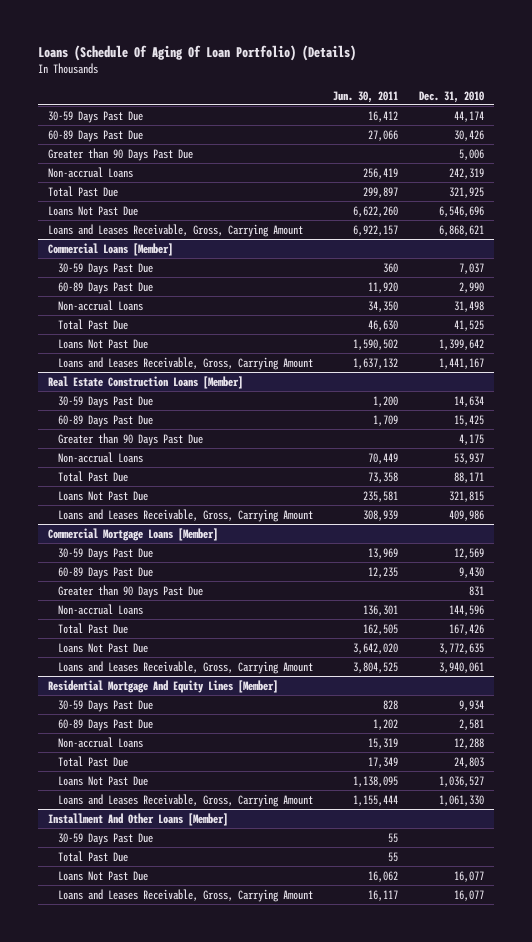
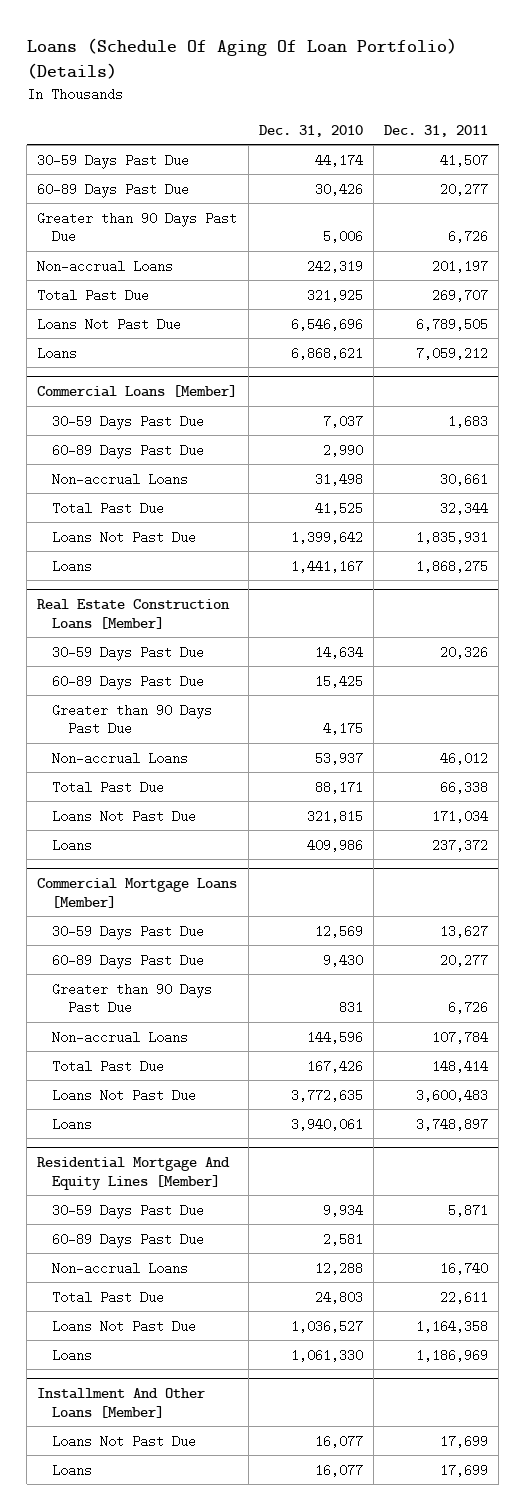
- | Jun. 30, 2011 | Dec. 31, 2010
+ | Dec. 31, 2010 | Dec. 31, 2011
- Loans and Leases Receivable, Gross, Carrying Amount | 6,922,157 | 6,868,621
+ Loans | 6,868,621 | 7,059,212
@ Commercial Loans [Member]
- Loans and Leases Receivable, Gross, Carrying Amount | 1,637,132 | 1,441,167
+ Loans | 1,441,167 | 1,868,275
@ Real Estate Construction Loans [Member]
- Loans and Leases Receivable, Gross, Carrying Amount | 308,939 | 409,986
+ Loans | 409,986 | 237,372
@ Commercial Mortgage Loans [Member]
- Loans and Leases Receivable, Gross, Carrying Amount | 3,804,525 | 3,940,061
+ Loans | 3,940,061 | 3,748,897
@ Residential Mortgage And Equity Lines [Member]
- Loans and Leases Receivable, Gross, Carrying Amount | 1,155,444 | 1,061,330
+ Loans | 1,061,330 | 1,186,969
@ Installment And Other Loans [Member]
- 30-59 Days Past Due | 55 |
- Total Past Due | 55 |
- Loans and Leases Receivable, Gross, Carrying Amount | 16,117 | 16,077
+ Loans | 16,077 | 17,699

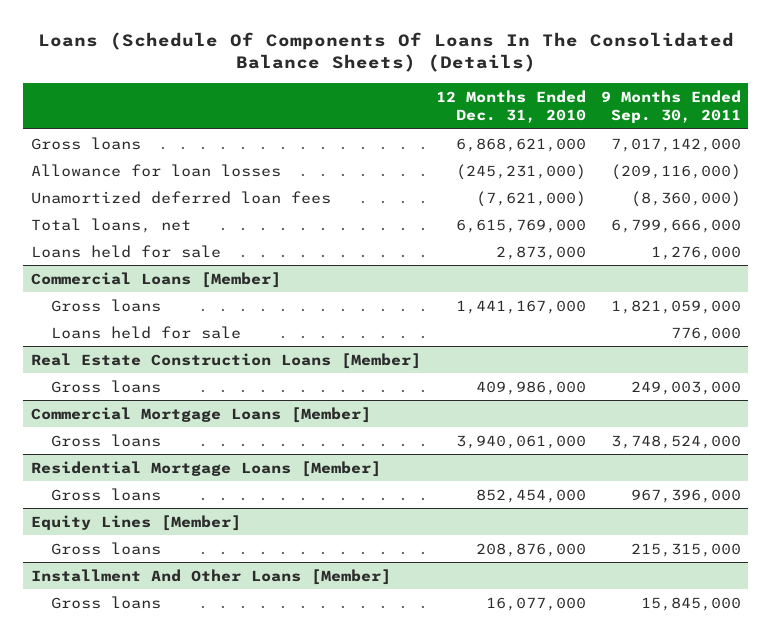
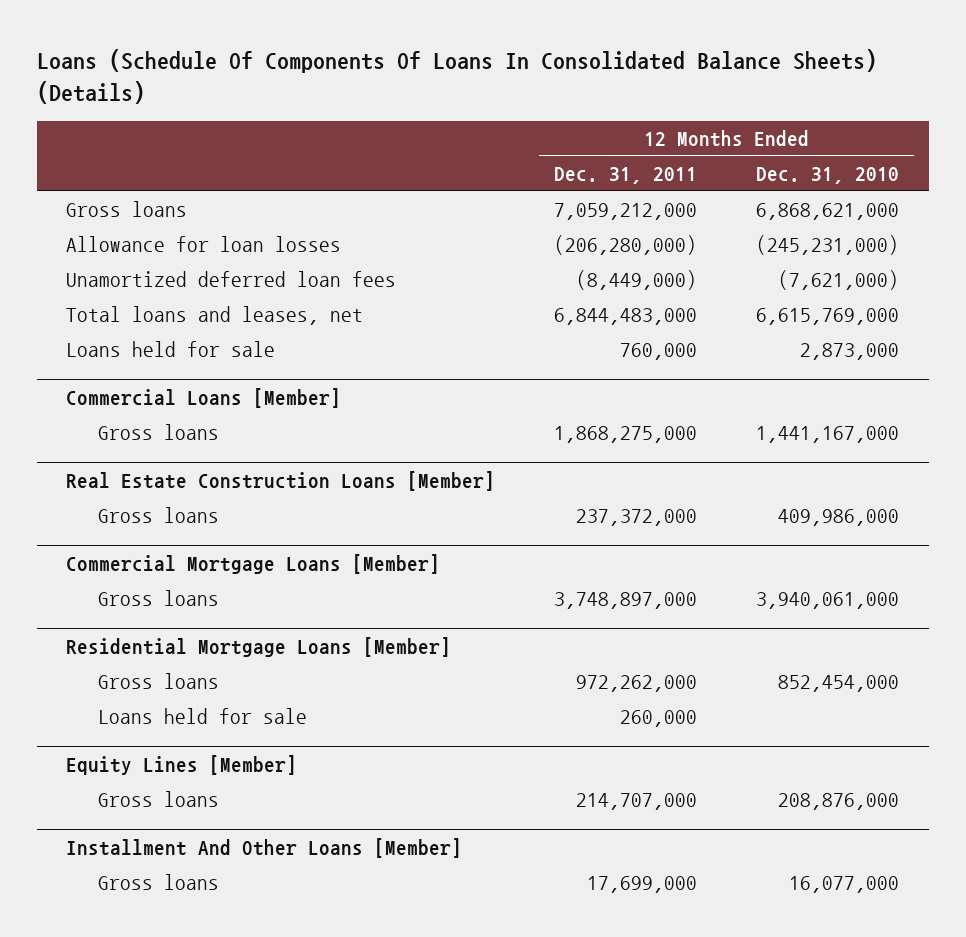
- Loans (Schedule Of Components Of Loans In The Consolidated Balance Sheets) (Details)
+ Loans (Schedule Of Components Of Loans In Consolidated Balance Sheets) (Details)
- | 12 Months Ended Dec. 31, 2010 | 9 Months Ended Sep. 30, 2011
+ | 12 Months Ended Dec. 31, 2011 | 12 Months Ended Dec. 31, 2010
- Total loans, net | 6,615,769,000 | 6,799,666,000
+ Total loans and leases, net | 6,844,483,000 | 6,615,769,000
@ Commercial Loans [Member]
- Loans held for sale | | 776,000
@ Residential Mortgage Loans [Member]
+ Loans held for sale | 260,000 |

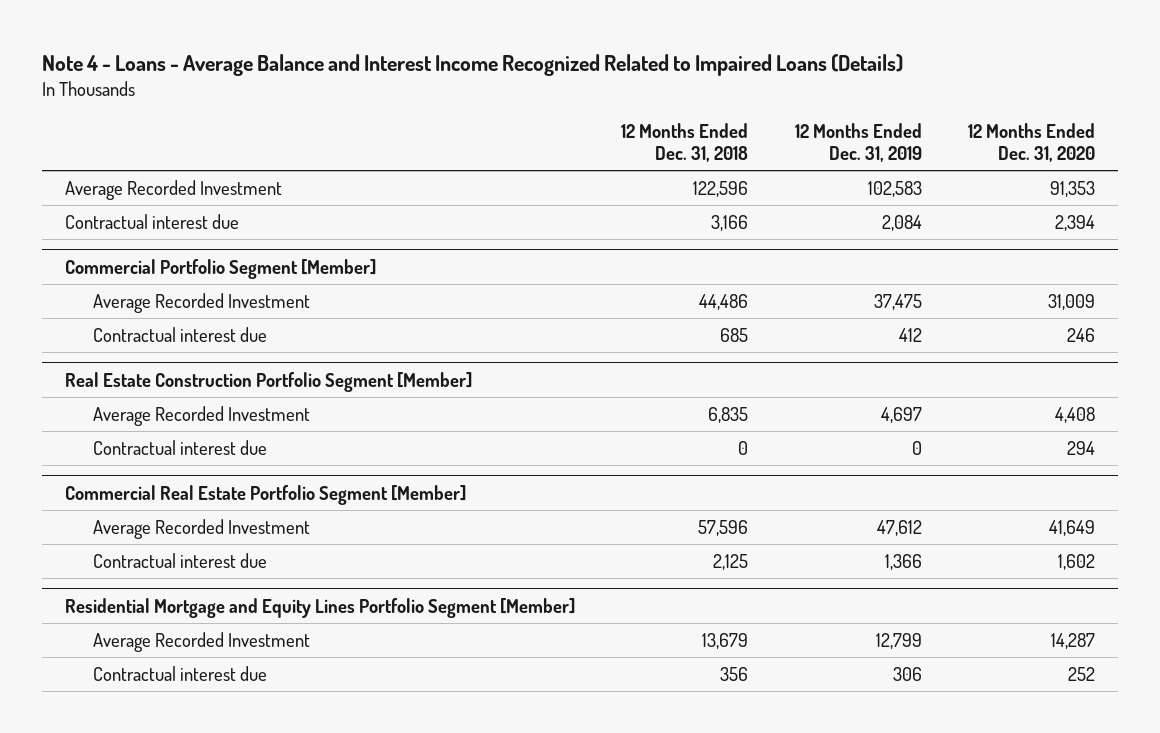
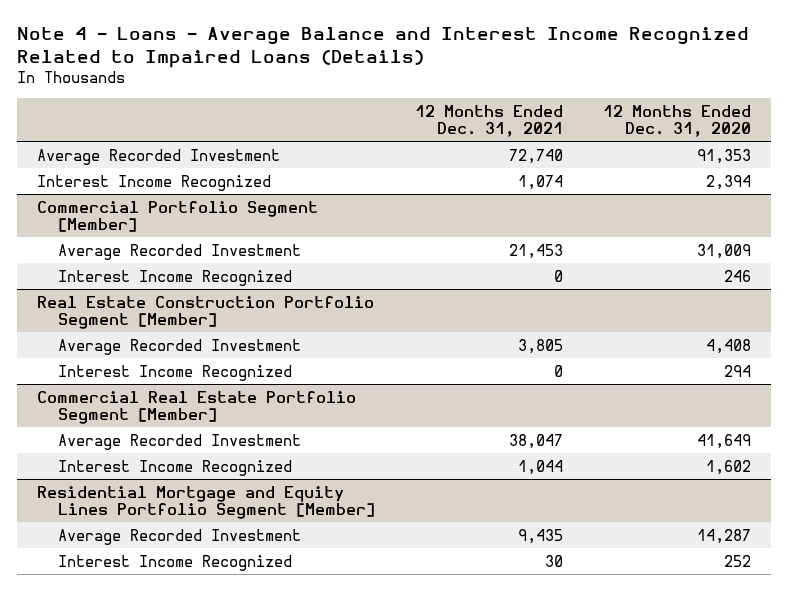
- | 12 Months Ended Dec. 31, 2018 | 12 Months Ended Dec. 31, 2019 | 12 Months Ended Dec. 31, 2020
+ | 12 Months Ended Dec. 31, 2021 | 12 Months Ended Dec. 31, 2020
- Contractual interest due | 3,166 | 2,084 | 2,394
+ Interest Income Recognized | 1,074 | 2,394
@ Commercial Portfolio Segment [Member]
- Contractual interest due | 685 | 412 | 246
+ Interest Income Recognized | 0 | 246
@ Real Estate Construction Portfolio Segment [Member]
- Contractual interest due | 0 | 0 | 294
+ Interest Income Recognized | 0 | 294
@ Commercial Real Estate Portfolio Segment [Member]
- Contractual interest due | 2,125 | 1,366 | 1,602
+ Interest Income Recognized | 1,044 | 1,602
@ Residential Mortgage and Equity Lines Portfolio Segment [Member]
- Contractual interest due | 356 | 306 | 252
+ Interest Income Recognized | 30 | 252

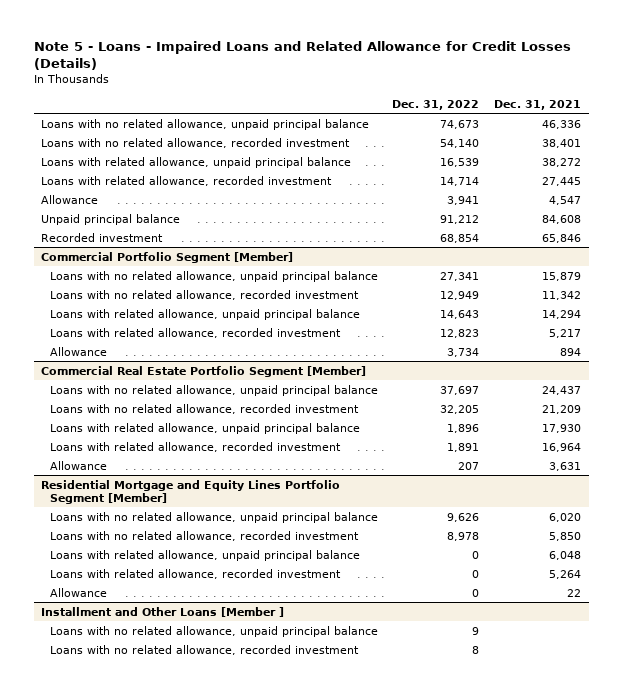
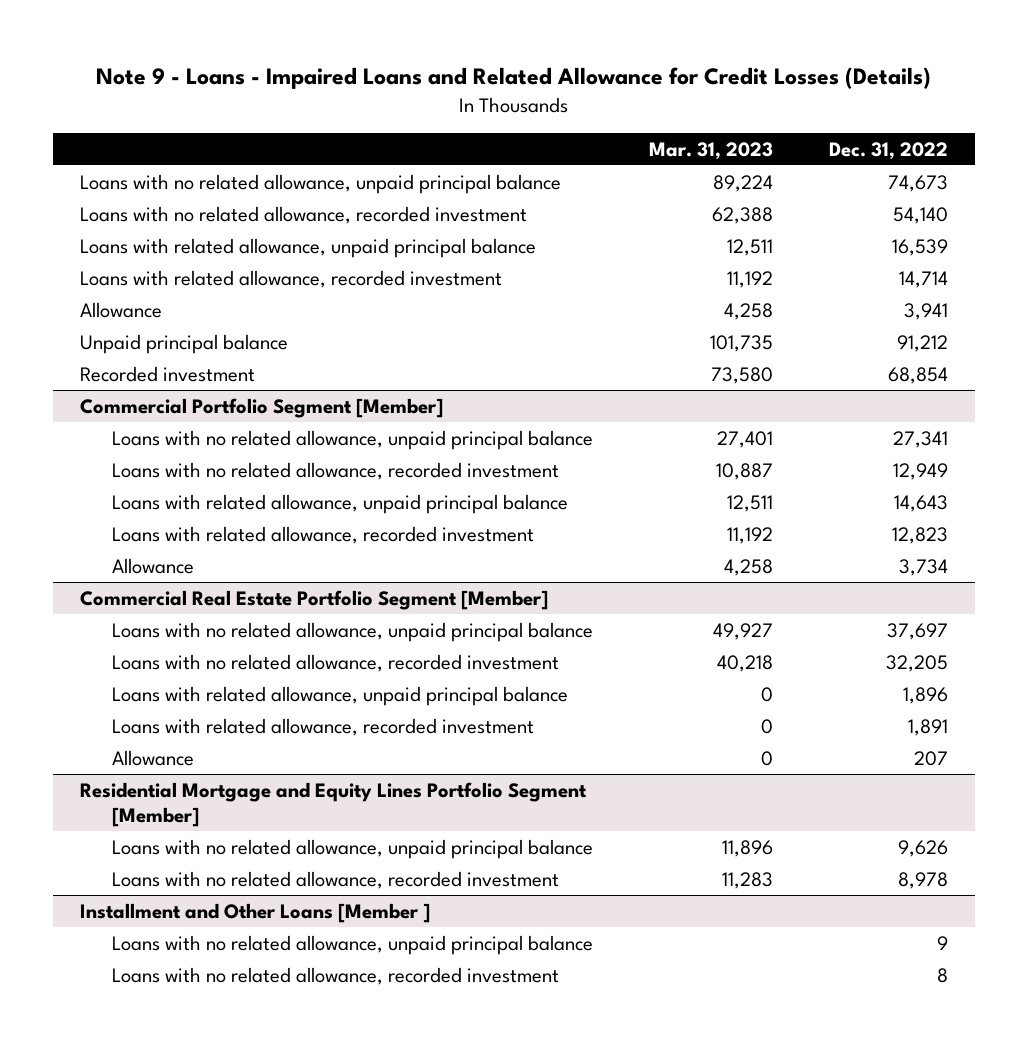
- Note 5 - Loans - Impaired Loans and Related Allowance for Credit Losses (Details)
+ Note 9 - Loans - Impaired Loans and Related Allowance for Credit Losses (Details)
- | Dec. 31, 2022 | Dec. 31, 2021
+ | Mar. 31, 2023 | Dec. 31, 2022
@ Residential Mortgage and Equity Lines Portfolio Segment [Member]
- Loans with related allowance, unpaid principal balance | 0 | 6,048
- Loans with related allowance, recorded investment | 0 | 5,264
- Allowance | 0 | 22

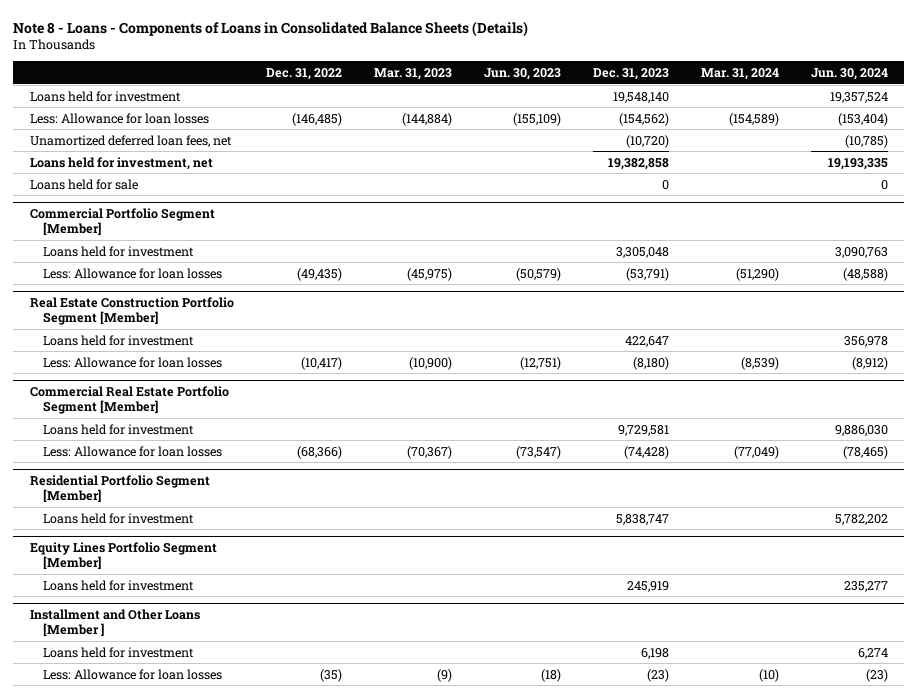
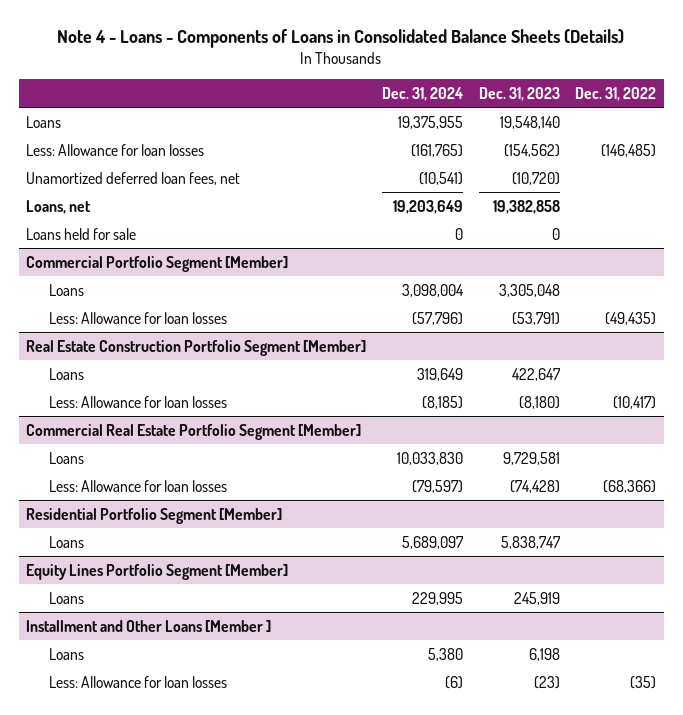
- Note 8 - Loans - Components of Loans in Consolidated Balance Sheets (Details)
+ Note 4 - Loans - Components of Loans in Consolidated Balance Sheets (Details)
- | Dec. 31, 2022 | Mar. 31, 2023 | Jun. 30, 2023 | Dec. 31, 2023 | Mar. 31, 2024 | Jun. 30, 2024
+ | Dec. 31, 2024 | Dec. 31, 2023 | Dec. 31, 2022
- Loans held for investment | | | | 19,548,140 | | 19,357,524
+ Loans | 19,375,955 | 19,548,140 |
- Loans held for investment, net | | | | 19,382,858 | | 19,193,335
+ Loans, net | 19,203,649 | 19,382,858 |
@ Commercial Portfolio Segment [Member]
- Loans held for investment | | | | 3,305,048 | | 3,090,763
+ Loans | 3,098,004 | 3,305,048 |
@ Real Estate Construction Portfolio Segment [Member]
- Loans held for investment | | | | 422,647 | | 356,978
+ Loans | 319,649 | 422,647 |
@ Commercial Real Estate Portfolio Segment [Member]
- Loans held for investment | | | | 9,729,581 | | 9,886,030
+ Loans | 10,033,830 | 9,729,581 |
@ Residential Portfolio Segment [Member]
- Loans held for investment | | | | 5,838,747 | | 5,782,202
+ Loans | 5,689,097 | 5,838,747 |
@ Equity Lines Portfolio Segment [Member]
- Loans held for investment | | | | 245,919 | | 235,277
+ Loans | 229,995 | 245,919 |
@ Installment and Other Loans [Member ]
- Loans held for investment | | | | 6,198 | | 6,274
+ Loans | 5,380 | 6,198 |

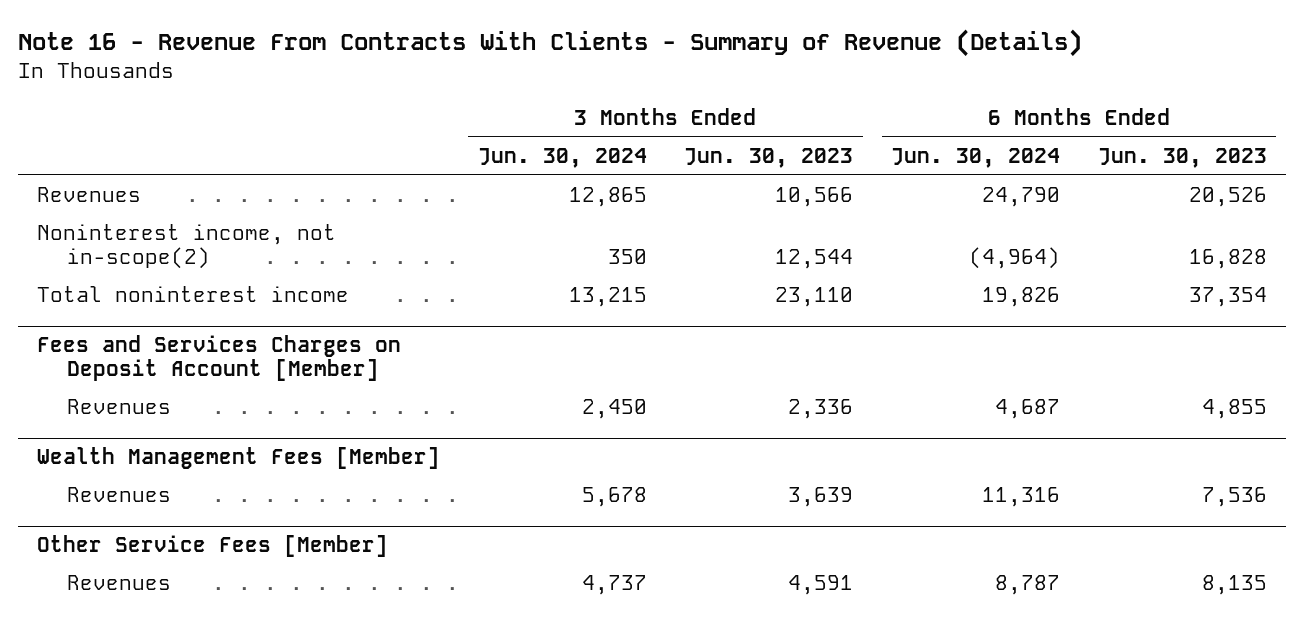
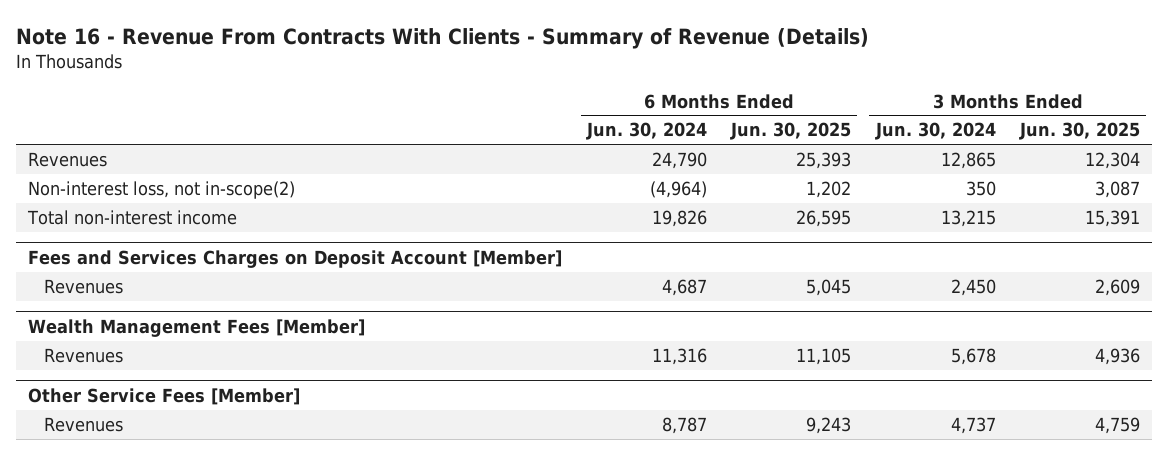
- | 3 Months Ended Jun. 30, 2024 | 3 Months Ended Jun. 30, 2023 | 6 Months Ended Jun. 30, 2024 | 6 Months Ended Jun. 30, 2023
+ | 6 Months Ended Jun. 30, 2024 | 6 Months Ended Jun. 30, 2025 | 3 Months Ended Jun. 30, 2024 | 3 Months Ended Jun. 30, 2025
- Noninterest income, not in-scope(2) | 350 | 12,544 | (4,964) | 16,828
- Total noninterest income | 13,215 | 23,110 | 19,826 | 37,354
+ Non-interest loss, not in-scope(2) | (4,964) | 1,202 | 350 | 3,087
+ Total non-interest income | 19,826 | 26,595 | 13,215 | 15,391

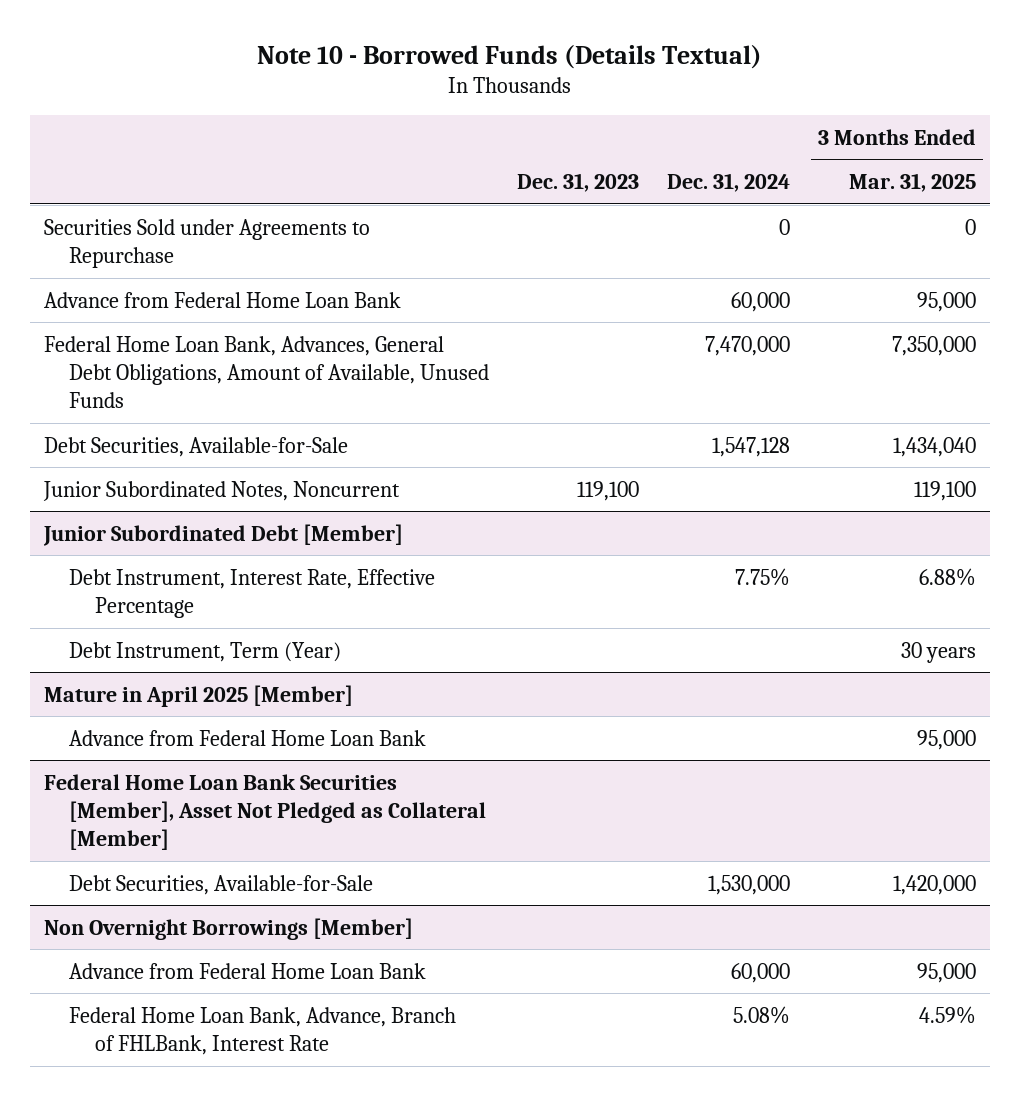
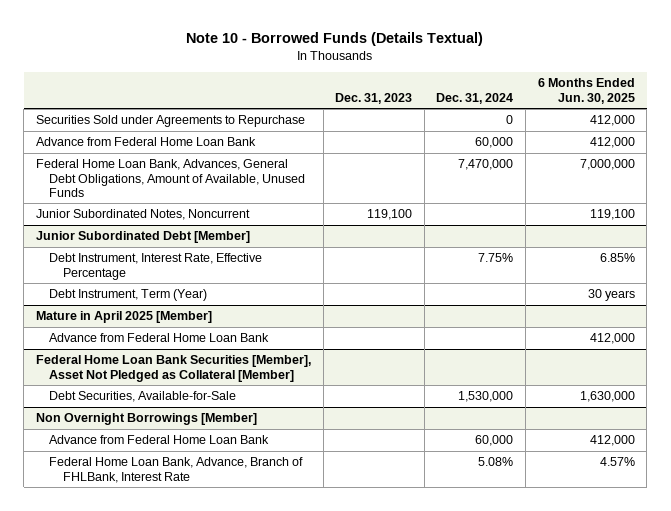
- | Dec. 31, 2023 | Dec. 31, 2024 | 3 Months Ended Mar. 31, 2025
+ | Dec. 31, 2023 | Dec. 31, 2024 | 6 Months Ended Jun. 30, 2025
- Debt Securities, Available-for-Sale | | 1,547,128 | 1,434,040

